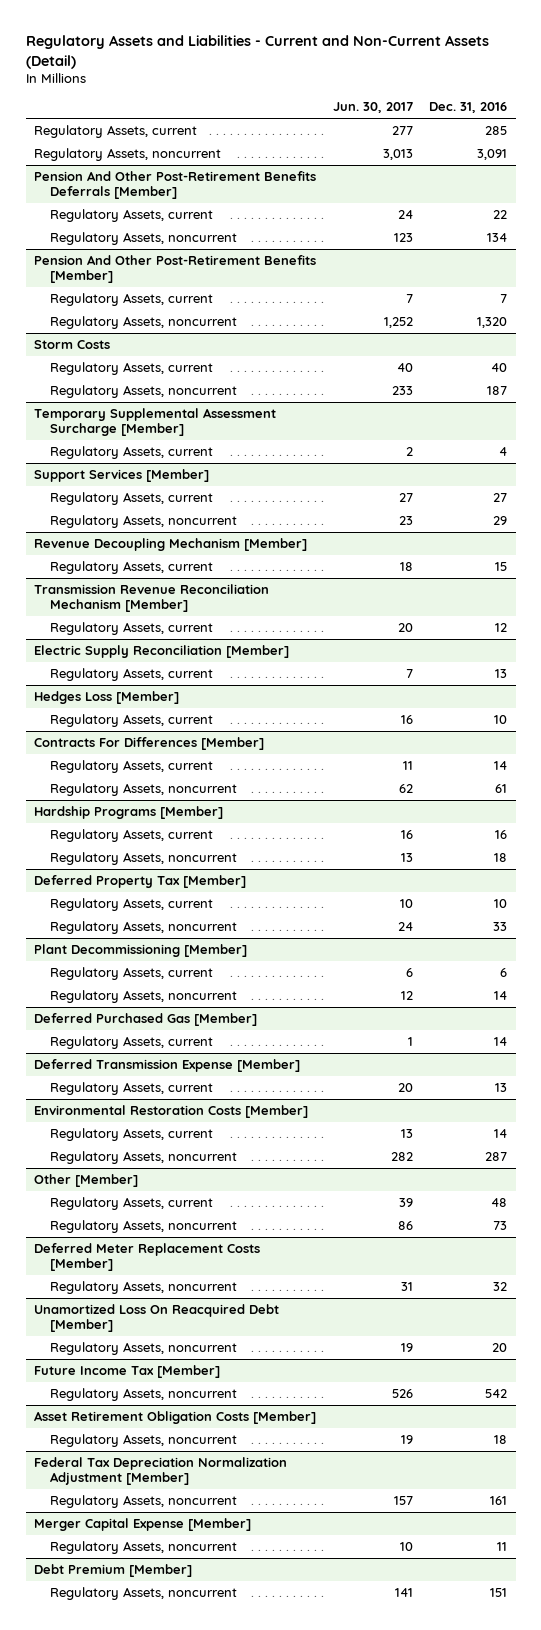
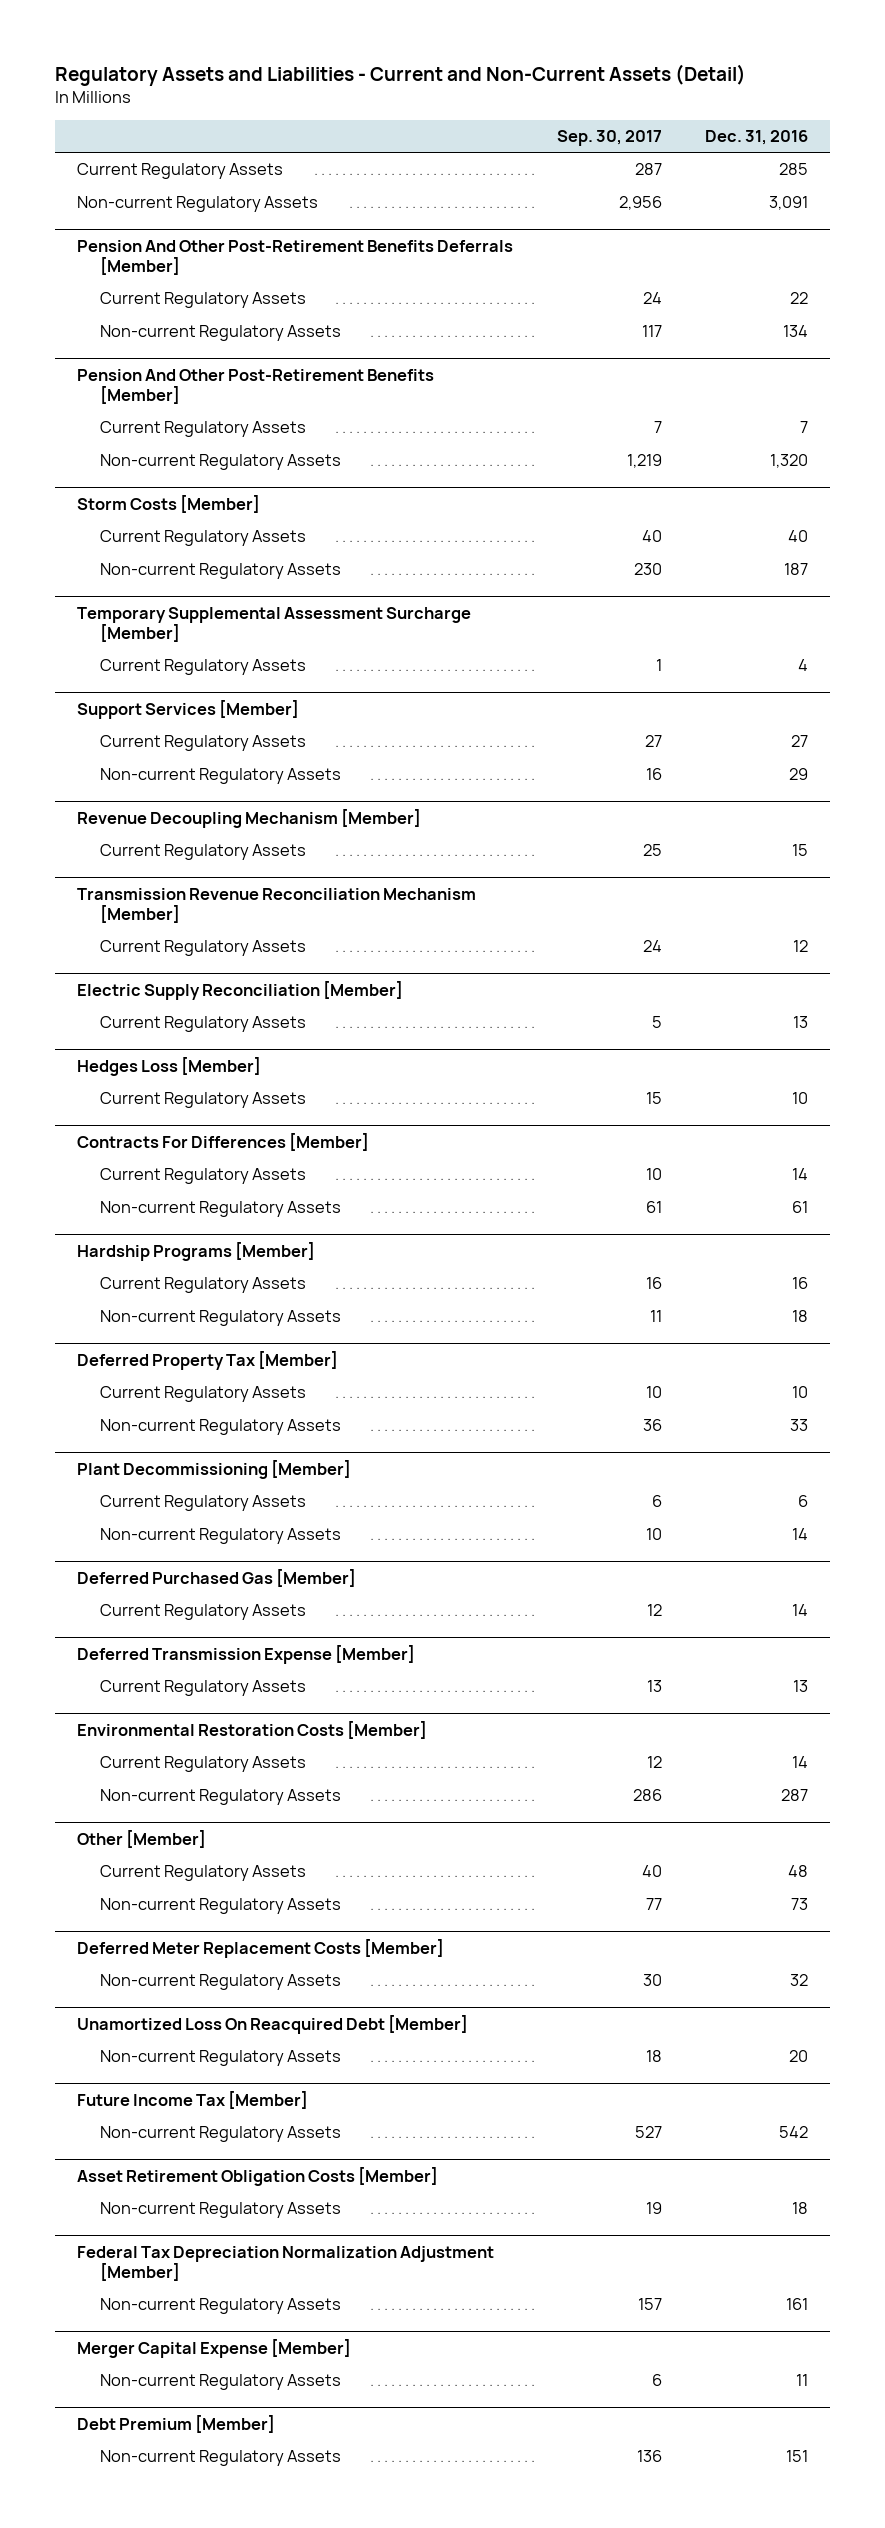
- | Jun. 30, 2017 | Dec. 31, 2016
+ | Sep. 30, 2017 | Dec. 31, 2016
- Regulatory Assets, current | 277 | 285
- Regulatory Assets, noncurrent | 3,013 | 3,091
+ Current Regulatory Assets | 287 | 285
+ Non-current Regulatory Assets | 2,956 | 3,091
@ Pension And Other Post-Retirement Benefits Deferrals [Member]
- Regulatory Assets, current | 24 | 22
- Regulatory Assets, noncurrent | 123 | 134
+ Current Regulatory Assets | 24 | 22
+ Non-current Regulatory Assets | 117 | 134
@ Pension And Other Post-Retirement Benefits [Member]
- Regulatory Assets, current | 7 | 7
- Regulatory Assets, noncurrent | 1,252 | 1,320
- Storm Costs
- Regulatory Assets, current | 40 | 40
- Regulatory Assets, noncurrent | 233 | 187
@ Pension And Other Post-Retirement Benefits [Member]
+ Current Regulatory Assets | 7 | 7
+ Non-current Regulatory Assets | 1,219 | 1,320
+ Storm Costs [Member]
+ Current Regulatory Assets | 40 | 40
+ Non-current Regulatory Assets | 230 | 187
@ Temporary Supplemental Assessment Surcharge [Member]
- Regulatory Assets, current | 2 | 4
+ Current Regulatory Assets | 1 | 4
@ Support Services [Member]
- Regulatory Assets, current | 27 | 27
- Regulatory Assets, noncurrent | 23 | 29
+ Current Regulatory Assets | 27 | 27
+ Non-current Regulatory Assets | 16 | 29
@ Revenue Decoupling Mechanism [Member]
- Regulatory Assets, current | 18 | 15
+ Current Regulatory Assets | 25 | 15
@ Transmission Revenue Reconciliation Mechanism [Member]
- Regulatory Assets, current | 20 | 12
+ Current Regulatory Assets | 24 | 12
@ Electric Supply Reconciliation [Member]
- Regulatory Assets, current | 7 | 13
+ Current Regulatory Assets | 5 | 13
@ Hedges Loss [Member]
- Regulatory Assets, current | 16 | 10
+ Current Regulatory Assets | 15 | 10
@ Contracts For Differences [Member]
- Regulatory Assets, current | 11 | 14
- Regulatory Assets, noncurrent | 62 | 61
+ Current Regulatory Assets | 10 | 14
+ Non-current Regulatory Assets | 61 | 61
@ Hardship Programs [Member]
- Regulatory Assets, current | 16 | 16
- Regulatory Assets, noncurrent | 13 | 18
+ Current Regulatory Assets | 16 | 16
+ Non-current Regulatory Assets | 11 | 18
@ Deferred Property Tax [Member]
- Regulatory Assets, current | 10 | 10
- Regulatory Assets, noncurrent | 24 | 33
+ Current Regulatory Assets | 10 | 10
+ Non-current Regulatory Assets | 36 | 33
@ Plant Decommissioning [Member]
- Regulatory Assets, current | 6 | 6
- Regulatory Assets, noncurrent | 12 | 14
+ Current Regulatory Assets | 6 | 6
+ Non-current Regulatory Assets | 10 | 14
@ Deferred Purchased Gas [Member]
- Regulatory Assets, current | 1 | 14
+ Current Regulatory Assets | 12 | 14
@ Deferred Transmission Expense [Member]
- Regulatory Assets, current | 20 | 13
+ Current Regulatory Assets | 13 | 13
@ Environmental Restoration Costs [Member]
- Regulatory Assets, current | 13 | 14
- Regulatory Assets, noncurrent | 282 | 287
+ Current Regulatory Assets | 12 | 14
+ Non-current Regulatory Assets | 286 | 287
@ Other [Member]
- Regulatory Assets, current | 39 | 48
- Regulatory Assets, noncurrent | 86 | 73
+ Current Regulatory Assets | 40 | 48
+ Non-current Regulatory Assets | 77 | 73
@ Deferred Meter Replacement Costs [Member]
- Regulatory Assets, noncurrent | 31 | 32
+ Non-current Regulatory Assets | 30 | 32
@ Unamortized Loss On Reacquired Debt [Member]
- Regulatory Assets, noncurrent | 19 | 20
+ Non-current Regulatory Assets | 18 | 20
@ Future Income Tax [Member]
- Regulatory Assets, noncurrent | 526 | 542
+ Non-current Regulatory Assets | 527 | 542
@ Asset Retirement Obligation Costs [Member]
- Regulatory Assets, noncurrent | 19 | 18
+ Non-current Regulatory Assets | 19 | 18
@ Federal Tax Depreciation Normalization Adjustment [Member]
- Regulatory Assets, noncurrent | 157 | 161
+ Non-current Regulatory Assets | 157 | 161
@ Merger Capital Expense [Member]
- Regulatory Assets, noncurrent | 10 | 11
+ Non-current Regulatory Assets | 6 | 11
@ Debt Premium [Member]
- Regulatory Assets, noncurrent | 141 | 151
+ Non-current Regulatory Assets | 136 | 151

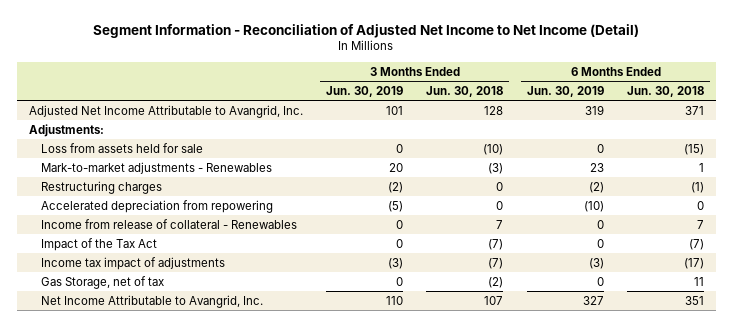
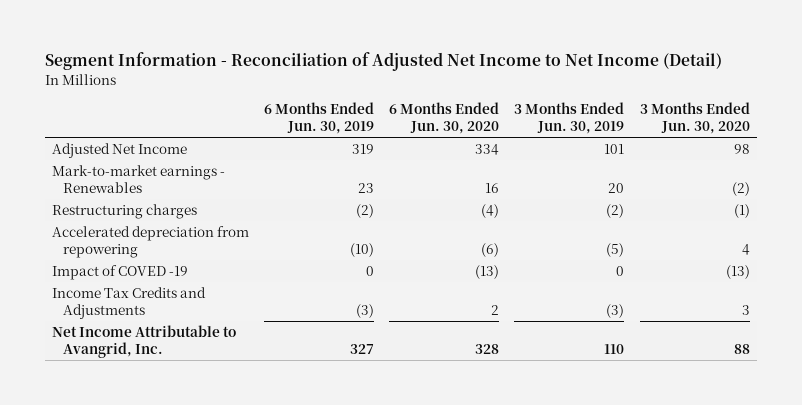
- | 3 Months Ended Jun. 30, 2019 | 3 Months Ended Jun. 30, 2018 | 6 Months Ended Jun. 30, 2019 | 6 Months Ended Jun. 30, 2018
+ | 6 Months Ended Jun. 30, 2019 | 6 Months Ended Jun. 30, 2020 | 3 Months Ended Jun. 30, 2019 | 3 Months Ended Jun. 30, 2020
- Adjusted Net Income Attributable to Avangrid, Inc. | 101 | 128 | 319 | 371
- Adjustments:
- Loss from assets held for sale | 0 | (10) | 0 | (15)
- Mark-to-market adjustments - Renewables | 20 | (3) | 23 | 1
+ Adjusted Net Income | 319 | 334 | 101 | 98
+ Mark-to-market earnings - Renewables | 23 | 16 | 20 | (2)
- Income from release of collateral - Renewables | 0 | 7 | 0 | 7
- Impact of the Tax Act | 0 | (7) | 0 | (7)
- Income tax impact of adjustments | (3) | (7) | (3) | (17)
- Gas Storage, net of tax | 0 | (2) | 0 | 11
+ Impact of COVED -19 | 0 | (13) | 0 | (13)
+ Income Tax Credits and Adjustments | (3) | 2 | (3) | 3

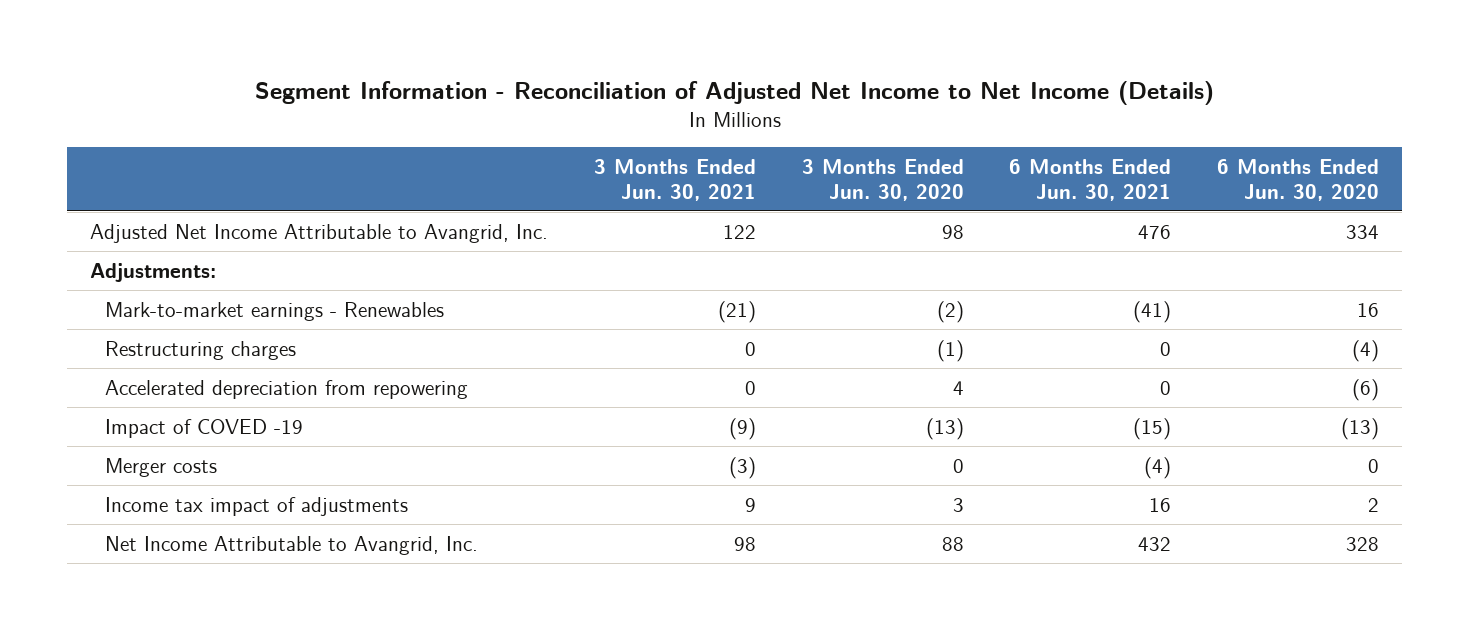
- Segment Information - Reconciliation of Adjusted Net Income to Net Income (Detail)
+ Segment Information - Reconciliation of Adjusted Net Income to Net Income (Details)
- | 6 Months Ended Jun. 30, 2019 | 6 Months Ended Jun. 30, 2020 | 3 Months Ended Jun. 30, 2019 | 3 Months Ended Jun. 30, 2020
+ | 3 Months Ended Jun. 30, 2021 | 3 Months Ended Jun. 30, 2020 | 6 Months Ended Jun. 30, 2021 | 6 Months Ended Jun. 30, 2020
- Adjusted Net Income | 319 | 334 | 101 | 98
+ Adjusted Net Income Attributable to Avangrid, Inc. | 122 | 98 | 476 | 334
+ Adjustments:
- Income Tax Credits and Adjustments | (3) | 2 | (3) | 3
+ Merger costs | (3) | 0 | (4) | 0
+ Income tax impact of adjustments | 9 | 3 | 16 | 2

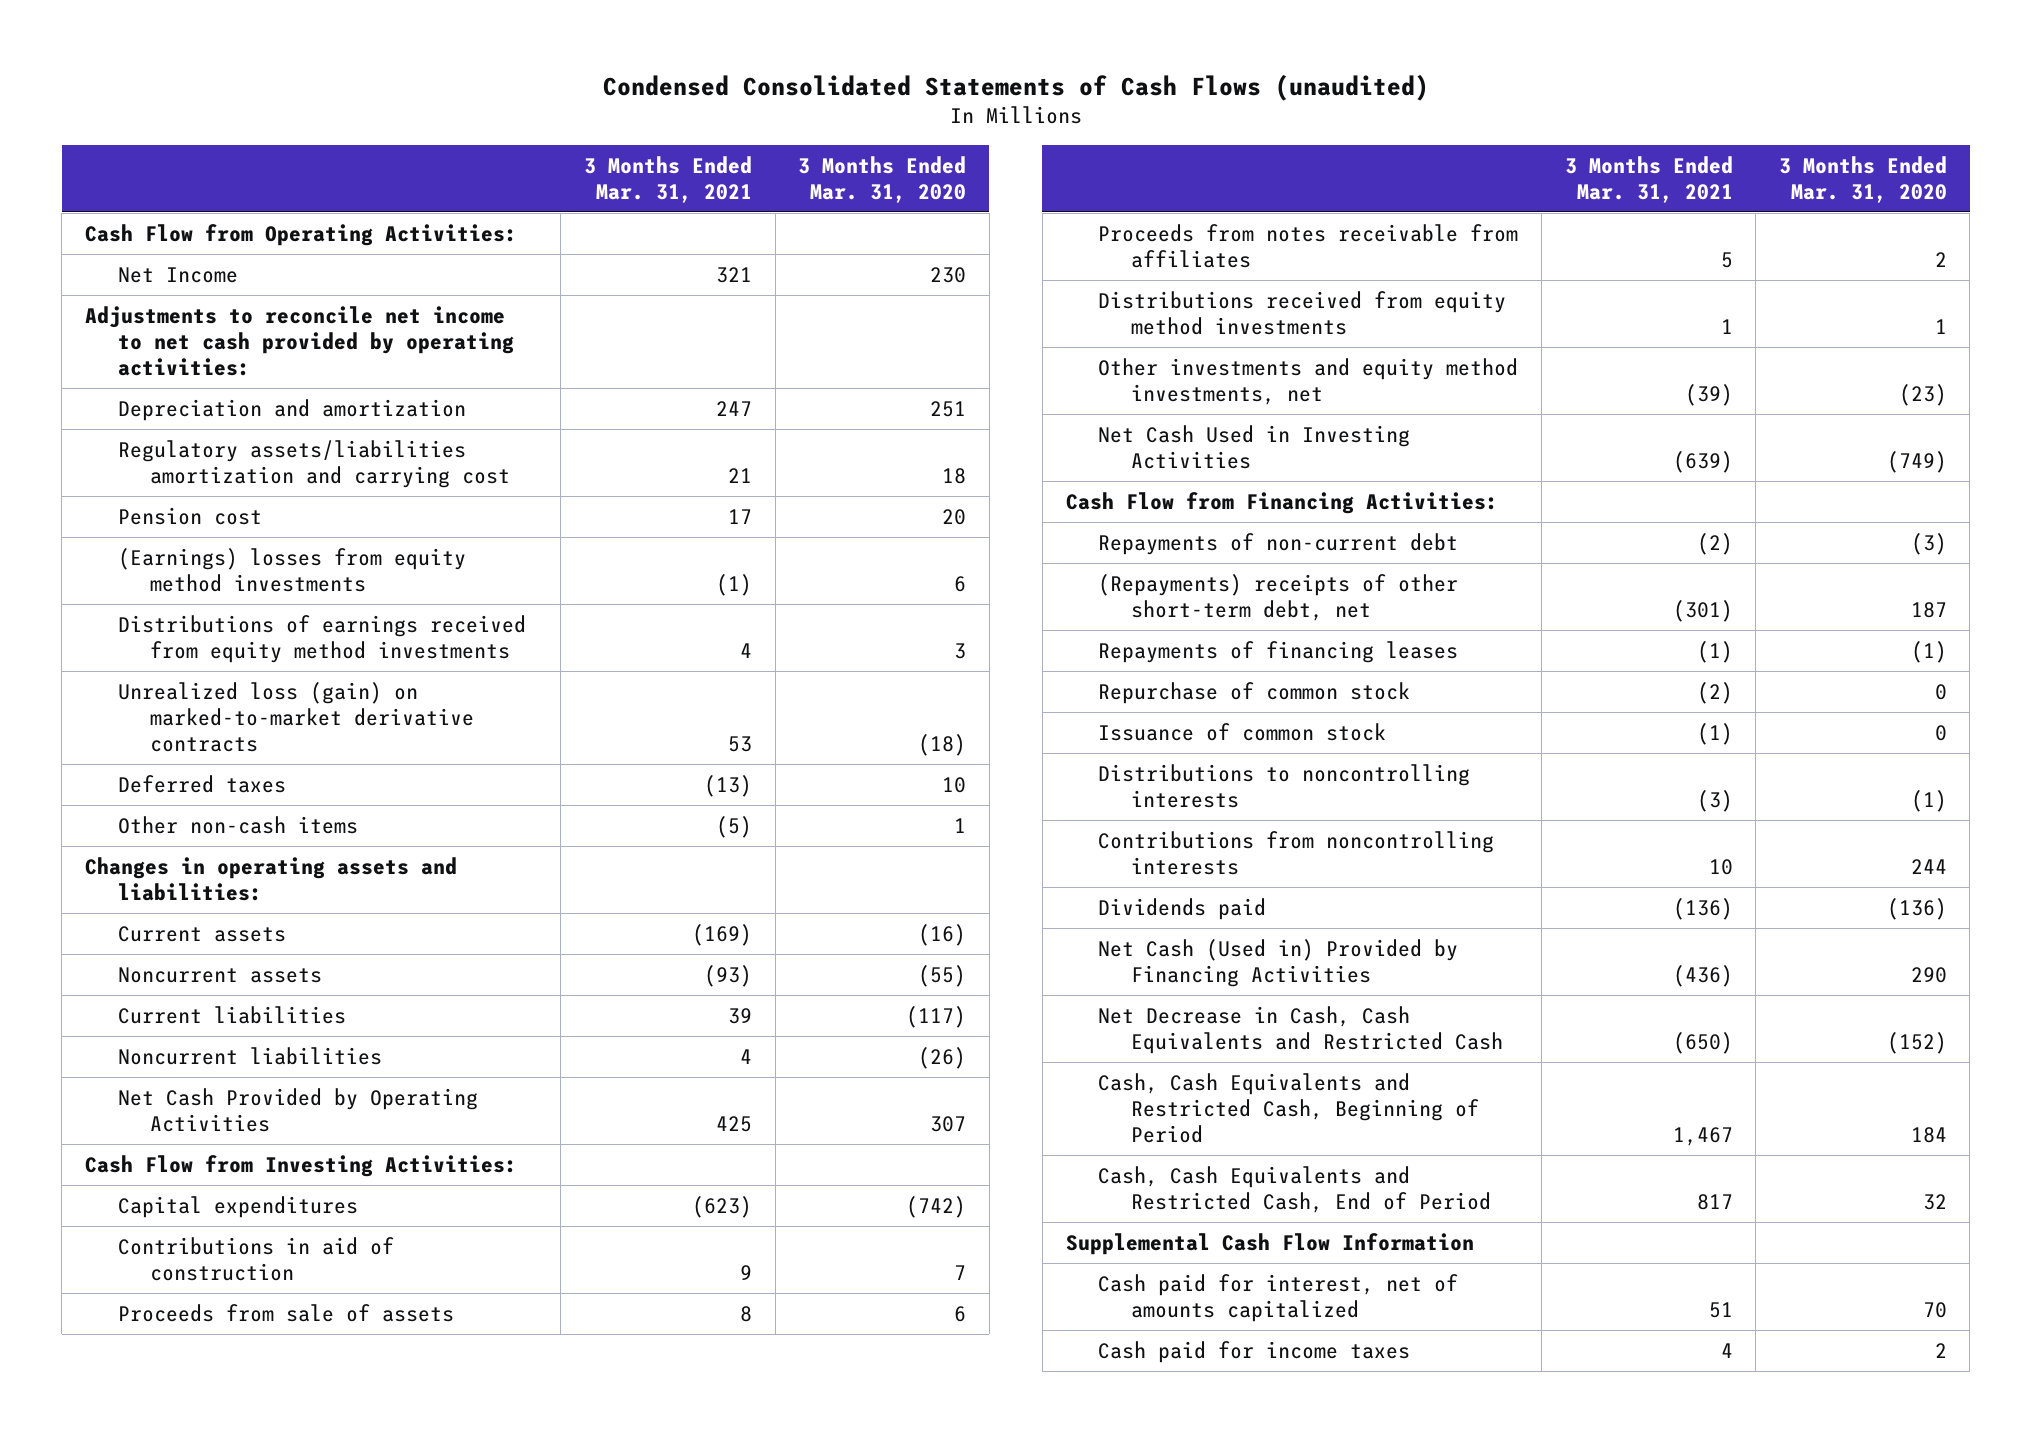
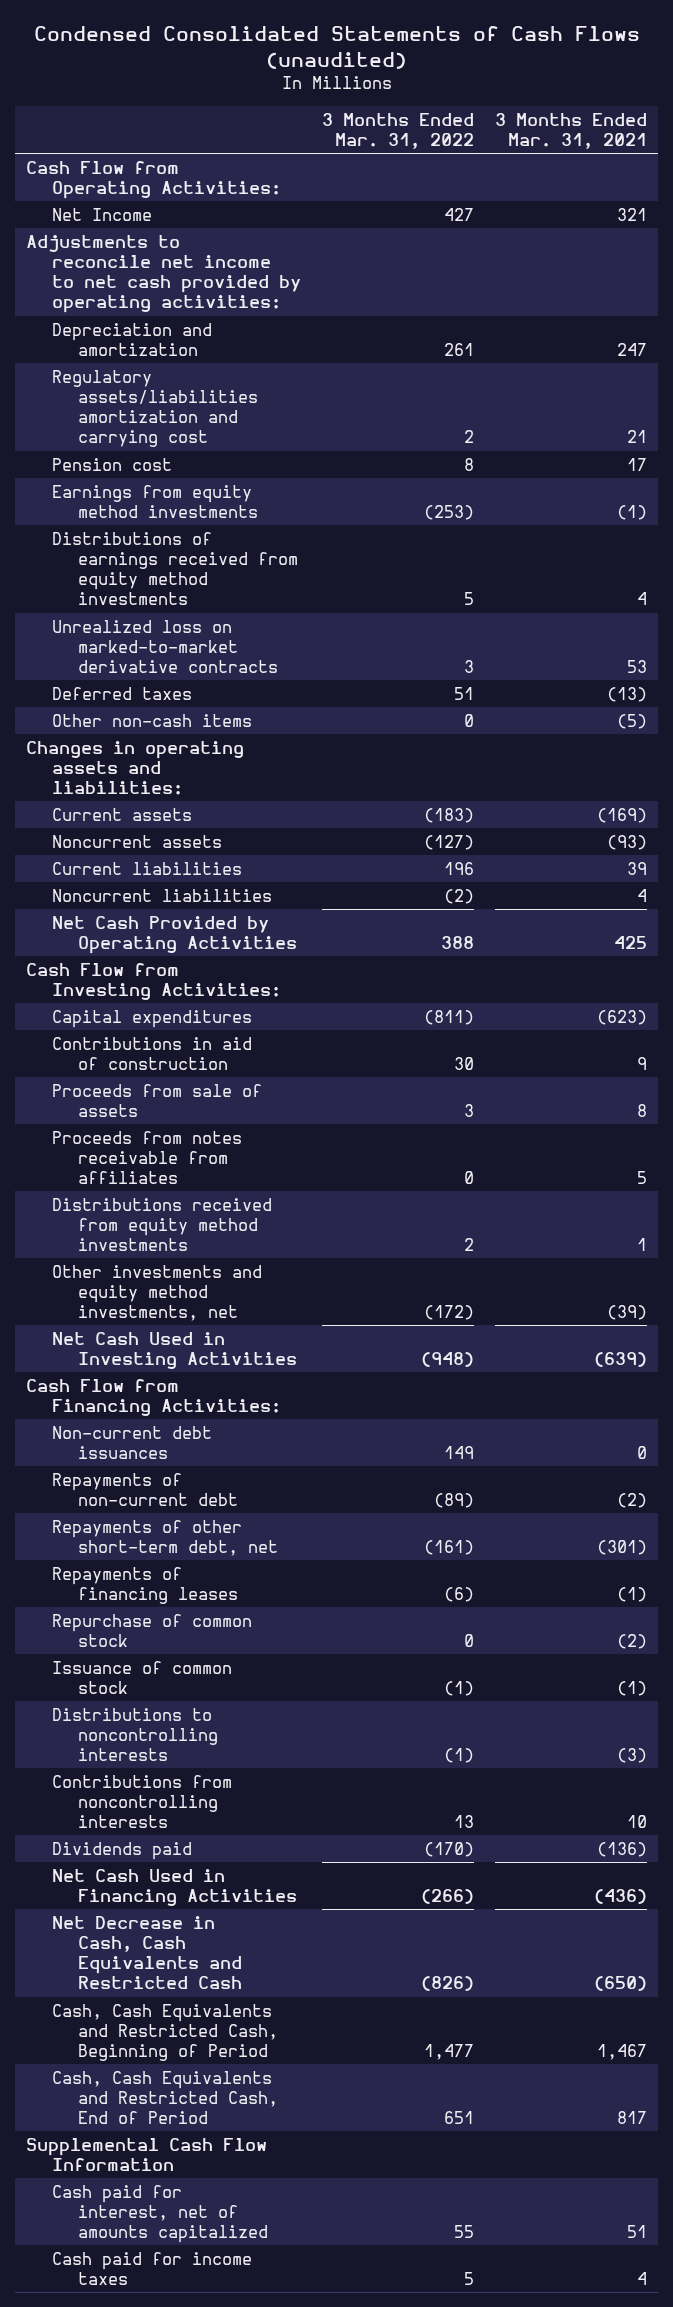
- | 3 Months Ended Mar. 31, 2021 | 3 Months Ended Mar. 31, 2020
+ | 3 Months Ended Mar. 31, 2022 | 3 Months Ended Mar. 31, 2021
- (Earnings) losses from equity method investments | (1) | 6
+ Earnings from equity method investments | (253) | (1)
- Unrealized loss (gain) on marked-to-market derivative contracts | 53 | (18)
+ Unrealized loss on marked-to-market derivative contracts | 3 | 53
+ Non-current debt issuances | 149 | 0
- (Repayments) receipts of other short-term debt, net | (301) | 187
+ Repayments of other short-term debt, net | (161) | (301)
- Net Cash (Used in) Provided by Financing Activities | (436) | 290
+ Net Cash Used in Financing Activities | (266) | (436)

